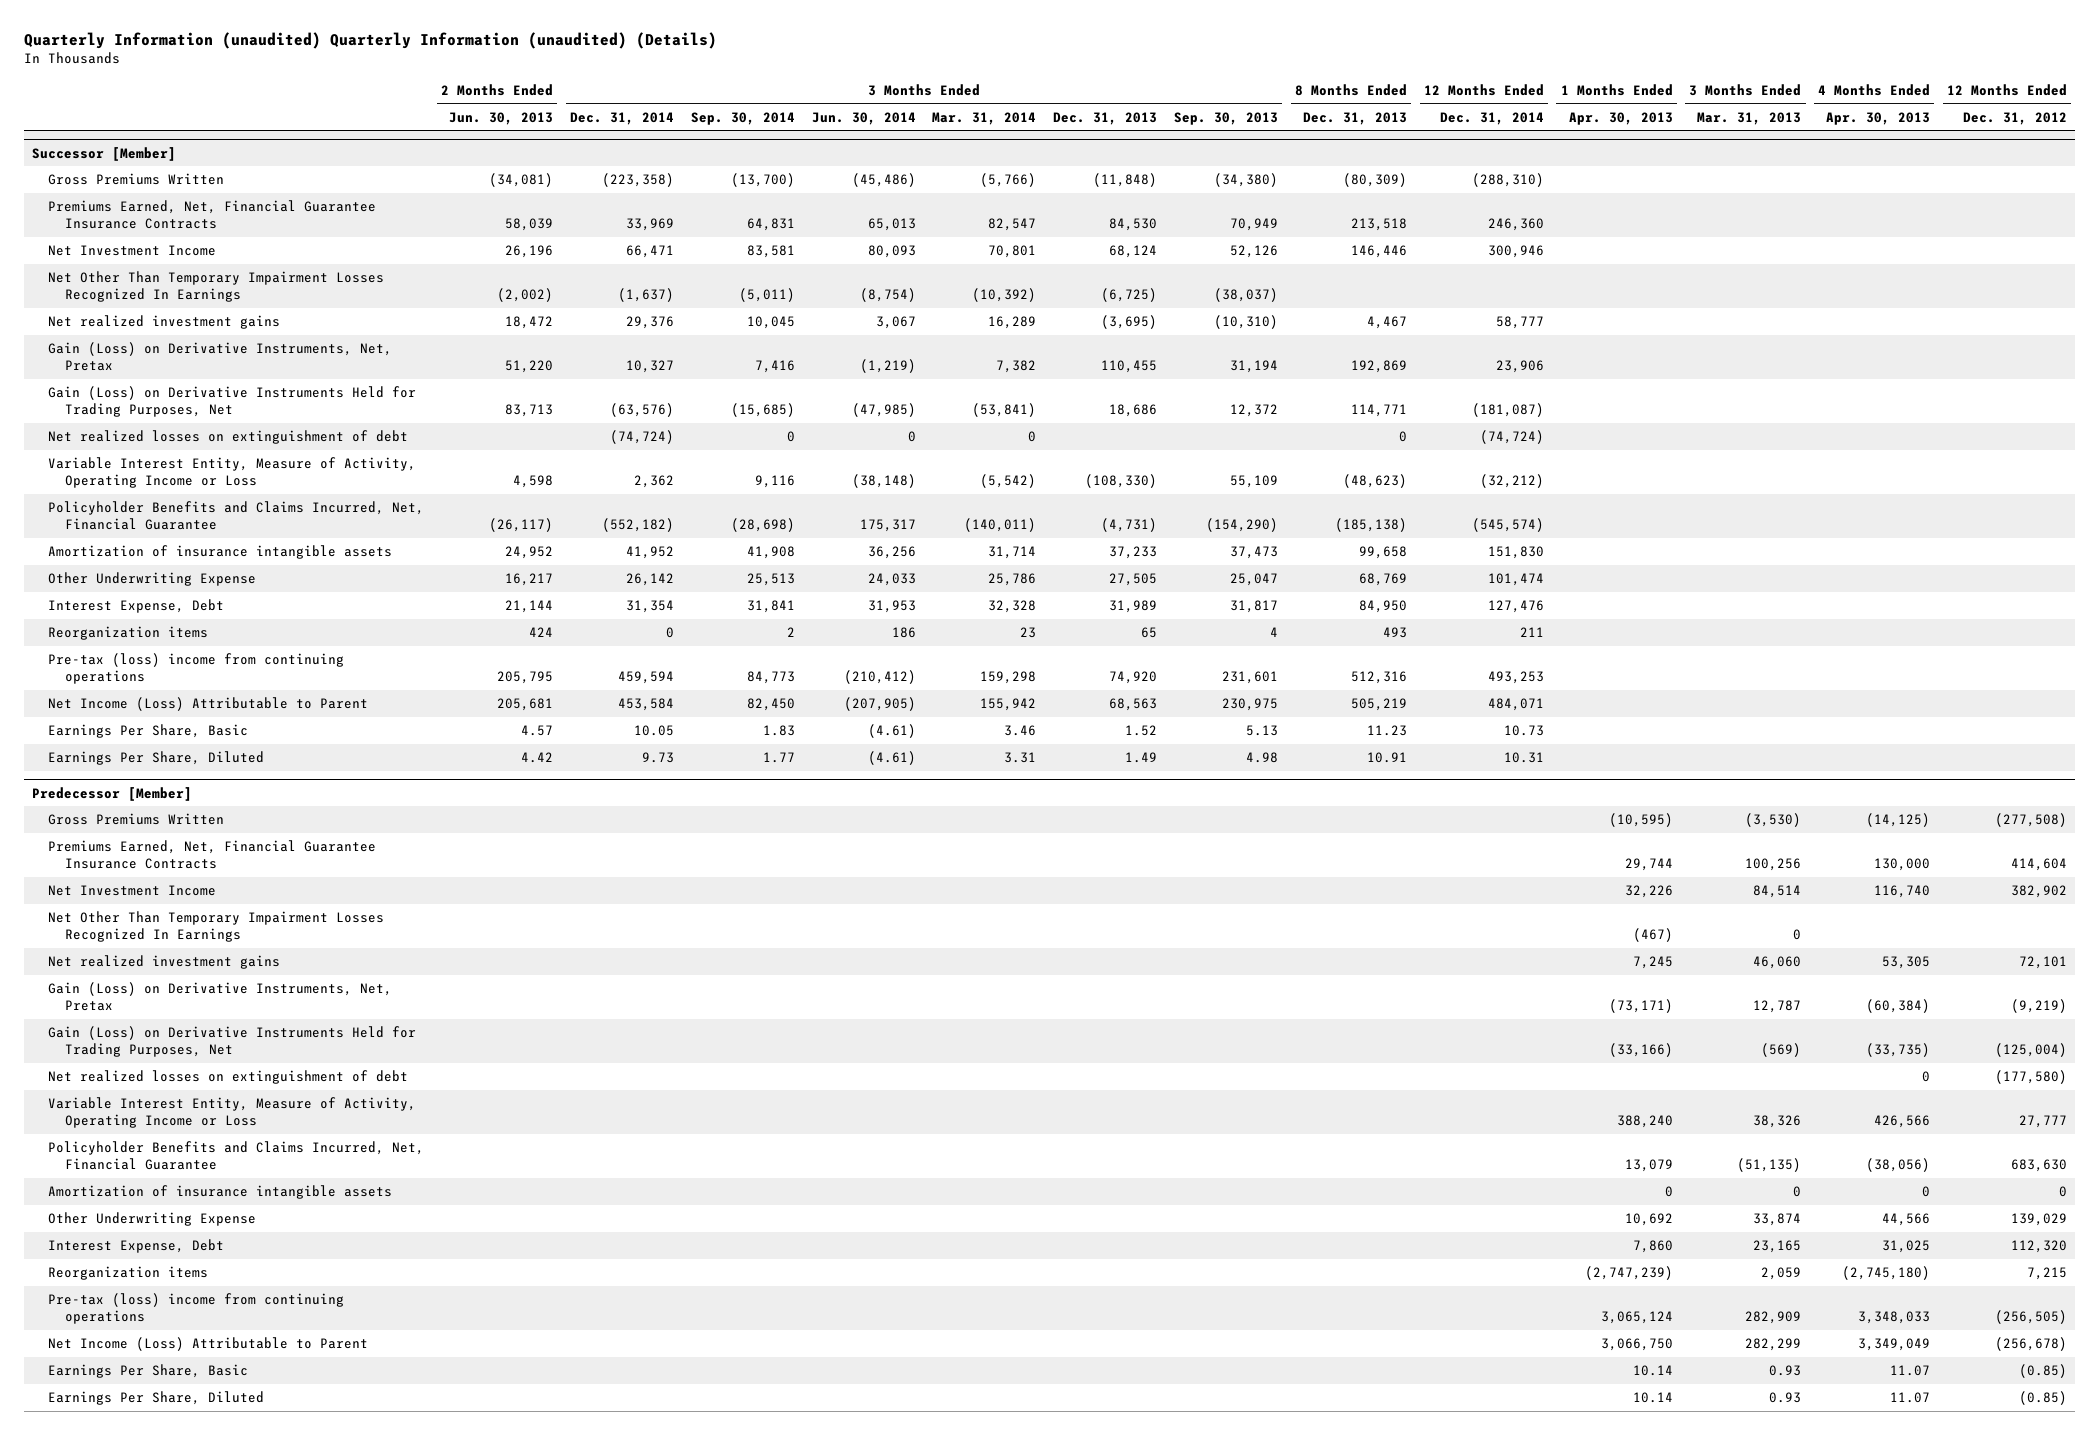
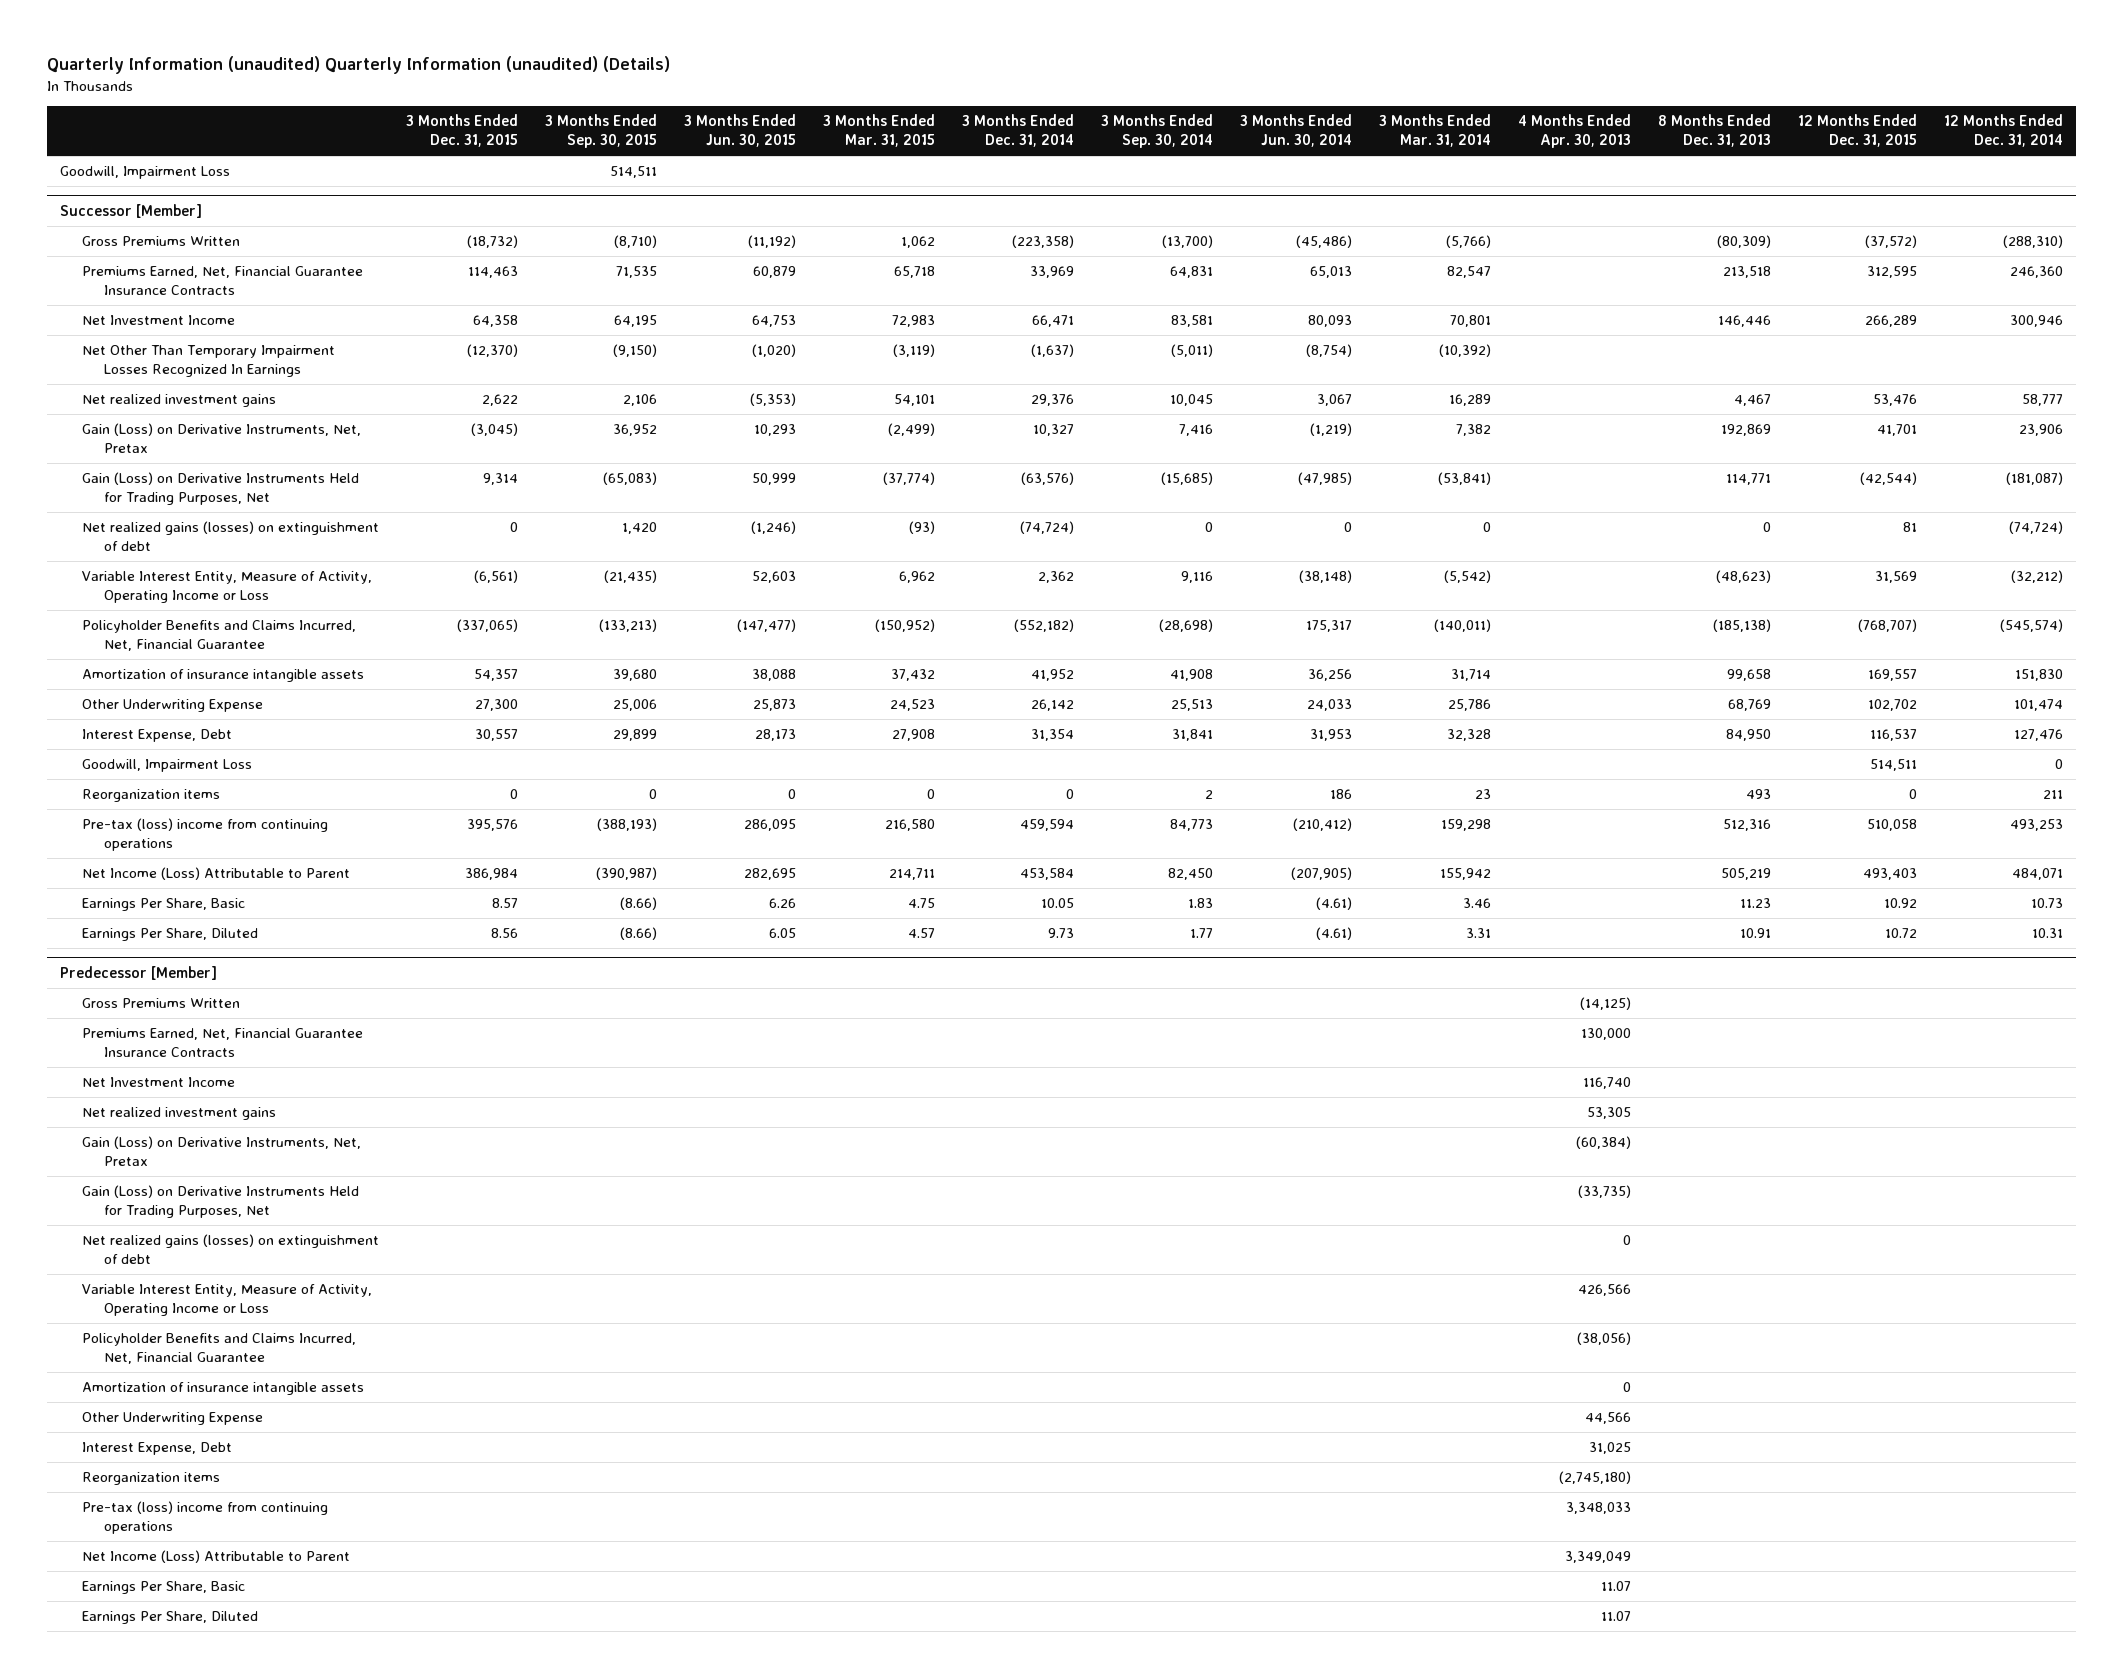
- | 2 Months Ended Jun. 30, 2013 | 3 Months Ended Dec. 31, 2014 | 3 Months Ended Sep. 30, 2014 | 3 Months Ended Jun. 30, 2014 | 3 Months Ended Mar. 31, 2014 | 3 Months Ended Dec. 31, 2013 | 3 Months Ended Sep. 30, 2013 | 8 Months Ended Dec. 31, 2013 | 12 Months Ended Dec. 31, 2014 | 1 Months Ended Apr. 30, 2013 | 3 Months Ended Mar. 31, 2013 | 4 Months Ended Apr. 30, 2013 | 12 Months Ended Dec. 31, 2012
+ | 3 Months Ended Dec. 31, 2015 | 3 Months Ended Sep. 30, 2015 | 3 Months Ended Jun. 30, 2015 | 3 Months Ended Mar. 31, 2015 | 3 Months Ended Dec. 31, 2014 | 3 Months Ended Sep. 30, 2014 | 3 Months Ended Jun. 30, 2014 | 3 Months Ended Mar. 31, 2014 | 4 Months Ended Apr. 30, 2013 | 8 Months Ended Dec. 31, 2013 | 12 Months Ended Dec. 31, 2015 | 12 Months Ended Dec. 31, 2014
+ Goodwill, Impairment Loss | | 514,511 | | | | | | | | | |
@ Successor [Member]
- Net realized losses on extinguishment of debt | | (74,724) | 0 | 0 | 0 | | | 0 | (74,724) | | | |
+ Net realized gains (losses) on extinguishment of debt | 0 | 1,420 | (1,246) | (93) | (74,724) | 0 | 0 | 0 | | 0 | 81 | (74,724)
+ Goodwill, Impairment Loss | | | | | | | | | | | 514,511 | 0
@ Predecessor [Member]
- Net Other Than Temporary Impairment Losses Recognized In Earnings | | | | | | | | | | (467) | 0 | |
- Net realized losses on extinguishment of debt | | | | | | | | | | | | 0 | (177,580)
+ Net realized gains (losses) on extinguishment of debt | | | | | | | | | 0 | | |

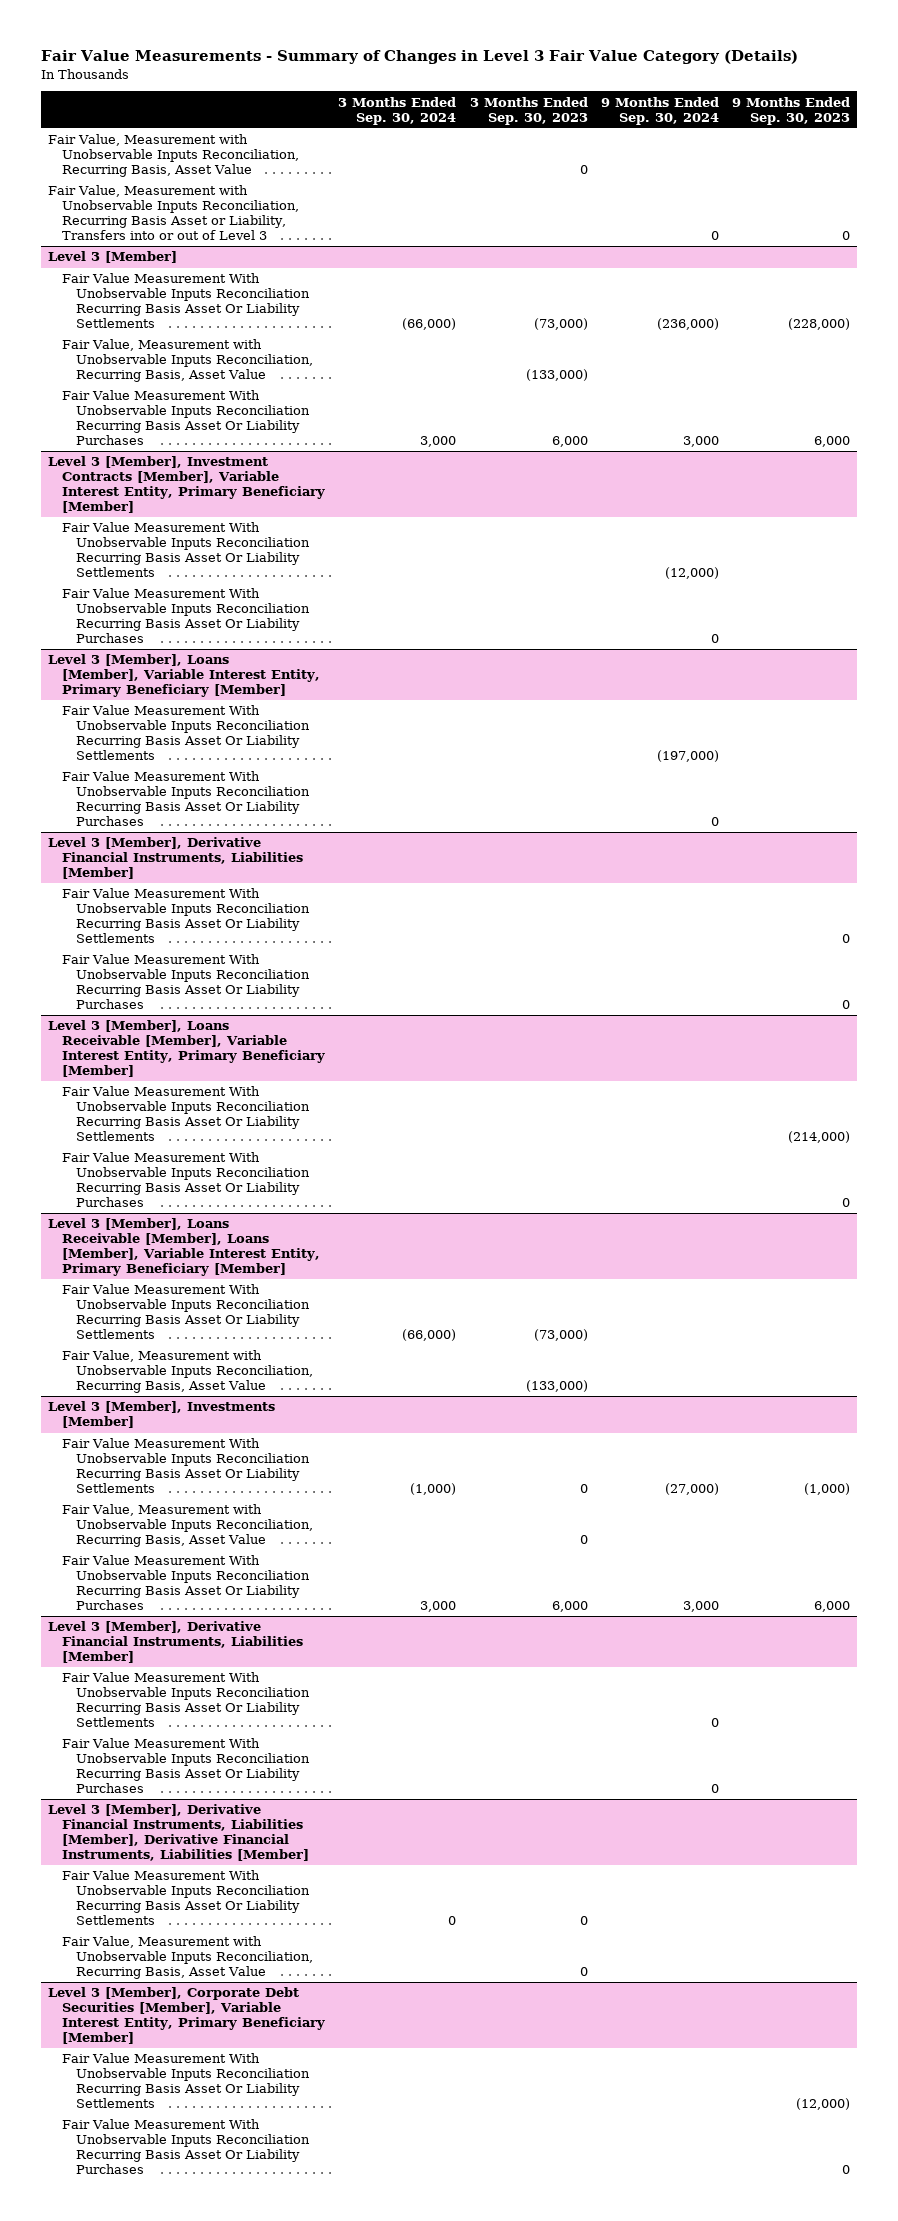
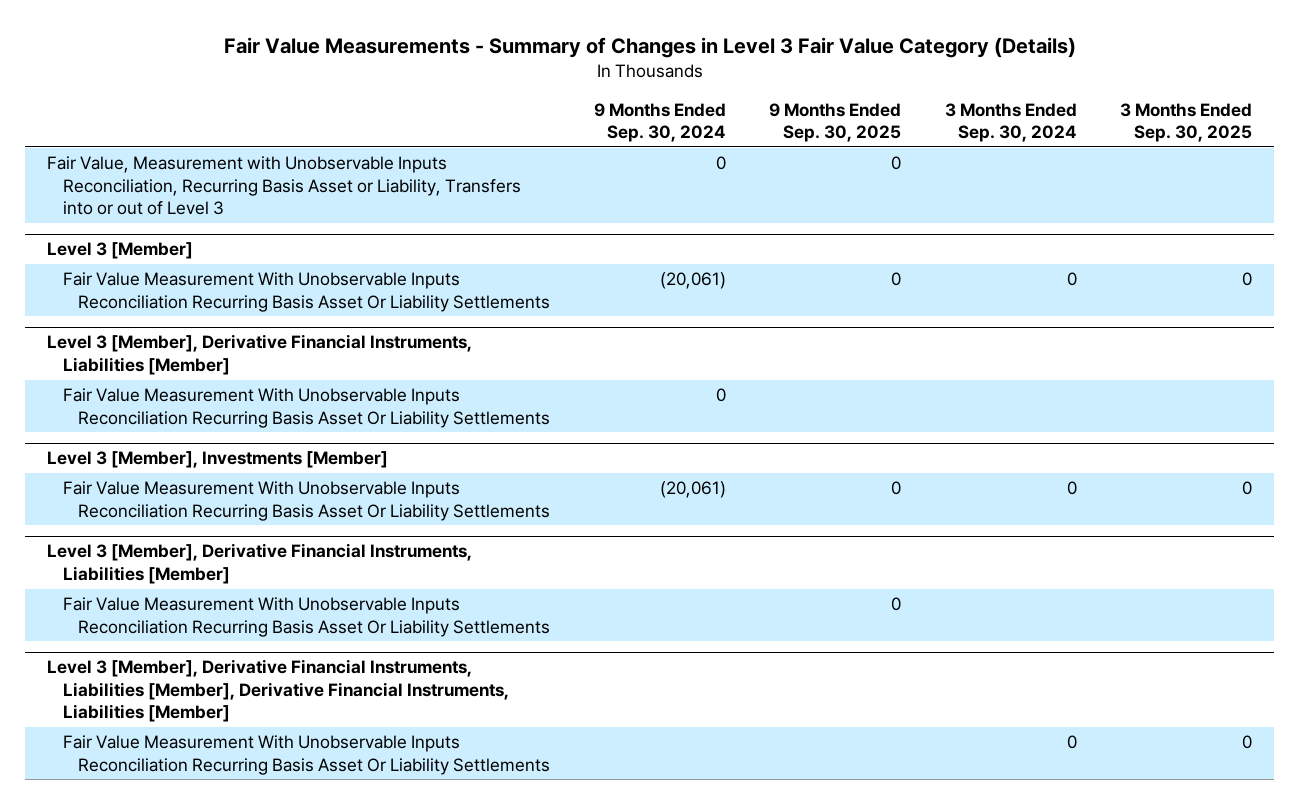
- | 3 Months Ended Sep. 30, 2024 | 3 Months Ended Sep. 30, 2023 | 9 Months Ended Sep. 30, 2024 | 9 Months Ended Sep. 30, 2023
+ | 9 Months Ended Sep. 30, 2024 | 9 Months Ended Sep. 30, 2025 | 3 Months Ended Sep. 30, 2024 | 3 Months Ended Sep. 30, 2025
- Fair Value, Measurement with Unobservable Inputs Reconciliation, Recurring Basis, Asset Value | | 0 | |
@ Level 3 [Member]
- Fair Value Measurement With Unobservable Inputs Reconciliation Recurring Basis Asset Or Liability Settlements | (66,000) | (73,000) | (236,000) | (228,000)
- Fair Value, Measurement with Unobservable Inputs Reconciliation, Recurring Basis, Asset Value | | (133,000) | |
- Fair Value Measurement With Unobservable Inputs Reconciliation Recurring Basis Asset Or Liability Purchases | 3,000 | 6,000 | 3,000 | 6,000
- Level 3 [Member], Investment Contracts [Member], Variable Interest Entity, Primary Beneficiary [Member]
- Fair Value Measurement With Unobservable Inputs Reconciliation Recurring Basis Asset Or Liability Settlements | | | (12,000) |
- Fair Value Measurement With Unobservable Inputs Reconciliation Recurring Basis Asset Or Liability Purchases | | | 0 |
- Level 3 [Member], Loans [Member], Variable Interest Entity, Primary Beneficiary [Member]
- Fair Value Measurement With Unobservable Inputs Reconciliation Recurring Basis Asset Or Liability Settlements | | | (197,000) |
- Fair Value Measurement With Unobservable Inputs Reconciliation Recurring Basis Asset Or Liability Purchases | | | 0 |
@ Level 3 [Member]
+ Fair Value Measurement With Unobservable Inputs Reconciliation Recurring Basis Asset Or Liability Settlements | (20,061) | 0 | 0 | 0
@ Level 3 [Member], Derivative Financial Instruments, Liabilities [Member]
- Fair Value Measurement With Unobservable Inputs Reconciliation Recurring Basis Asset Or Liability Purchases | | | | 0
- Level 3 [Member], Loans Receivable [Member], Variable Interest Entity, Primary Beneficiary [Member]
- Fair Value Measurement With Unobservable Inputs Reconciliation Recurring Basis Asset Or Liability Settlements | | | | (214,000)
- Fair Value Measurement With Unobservable Inputs Reconciliation Recurring Basis Asset Or Liability Purchases | | | | 0
- Level 3 [Member], Loans Receivable [Member], Loans [Member], Variable Interest Entity, Primary Beneficiary [Member]
- Fair Value Measurement With Unobservable Inputs Reconciliation Recurring Basis Asset Or Liability Settlements | (66,000) | (73,000) | |
- Fair Value, Measurement with Unobservable Inputs Reconciliation, Recurring Basis, Asset Value | | (133,000) | |
@ Level 3 [Member], Derivative Financial Instruments, Liabilities [Member]
moved up: Fair Value Measurement With Unobservable Inputs Reconciliation Recurring Basis Asset Or Liability Settlements | 0 | | |
@ Level 3 [Member], Investments [Member]
- Fair Value Measurement With Unobservable Inputs Reconciliation Recurring Basis Asset Or Liability Settlements | (1,000) | 0 | (27,000) | (1,000)
- Fair Value, Measurement with Unobservable Inputs Reconciliation, Recurring Basis, Asset Value | | 0 | |
- Fair Value Measurement With Unobservable Inputs Reconciliation Recurring Basis Asset Or Liability Purchases | 3,000 | 6,000 | 3,000 | 6,000
+ Fair Value Measurement With Unobservable Inputs Reconciliation Recurring Basis Asset Or Liability Settlements | (20,061) | 0 | 0 | 0
@ Level 3 [Member], Derivative Financial Instruments, Liabilities [Member]
- Fair Value Measurement With Unobservable Inputs Reconciliation Recurring Basis Asset Or Liability Purchases | | | 0 |
moved down: Fair Value Measurement With Unobservable Inputs Reconciliation Recurring Basis Asset Or Liability Settlements | | 0 | |
@ Level 3 [Member], Derivative Financial Instruments, Liabilities [Member], Derivative Financial Instruments, Liabilities [Member]
- Fair Value, Measurement with Unobservable Inputs Reconciliation, Recurring Basis, Asset Value | | 0 | |
- Level 3 [Member], Corporate Debt Securities [Member], Variable Interest Entity, Primary Beneficiary [Member]
- Fair Value Measurement With Unobservable Inputs Reconciliation Recurring Basis Asset Or Liability Settlements | | | | (12,000)
- Fair Value Measurement With Unobservable Inputs Reconciliation Recurring Basis Asset Or Liability Purchases | | | | 0

